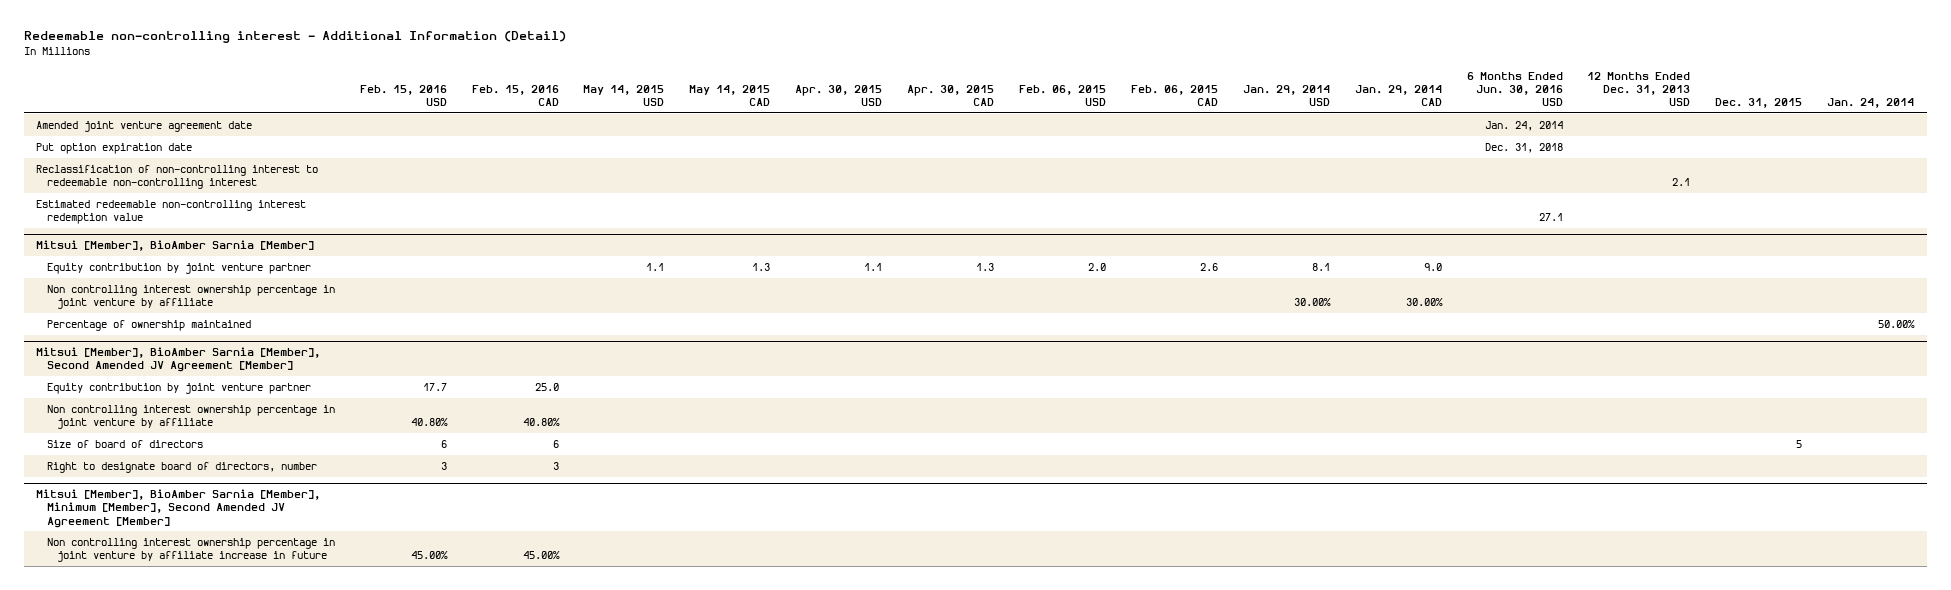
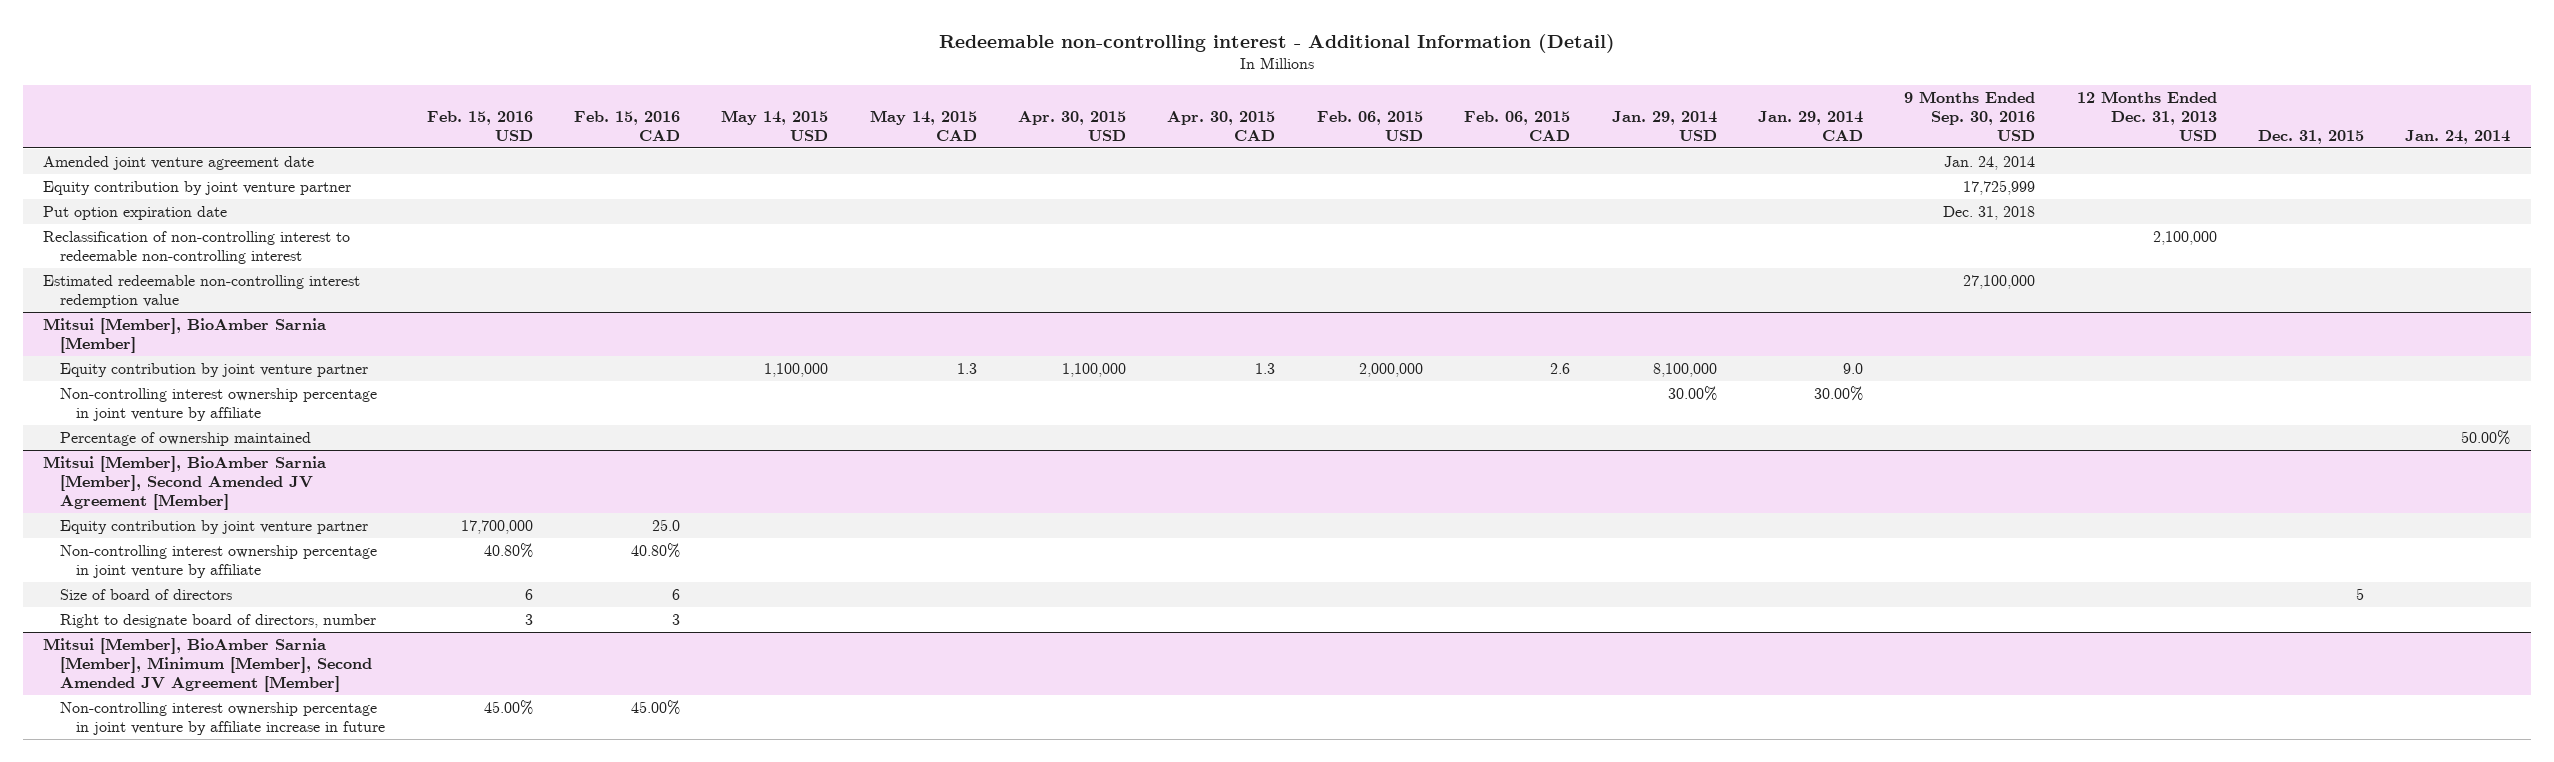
- | Feb. 15, 2016 USD | Feb. 15, 2016 CAD | May 14, 2015 USD | May 14, 2015 CAD | Apr. 30, 2015 USD | Apr. 30, 2015 CAD | Feb. 06, 2015 USD | Feb. 06, 2015 CAD | Jan. 29, 2014 USD | Jan. 29, 2014 CAD | 6 Months Ended Jun. 30, 2016 USD | 12 Months Ended Dec. 31, 2013 USD | Dec. 31, 2015 | Jan. 24, 2014
+ | Feb. 15, 2016 USD | Feb. 15, 2016 CAD | May 14, 2015 USD | May 14, 2015 CAD | Apr. 30, 2015 USD | Apr. 30, 2015 CAD | Feb. 06, 2015 USD | Feb. 06, 2015 CAD | Jan. 29, 2014 USD | Jan. 29, 2014 CAD | 9 Months Ended Sep. 30, 2016 USD | 12 Months Ended Dec. 31, 2013 USD | Dec. 31, 2015 | Jan. 24, 2014
+ Equity contribution by joint venture partner | | | | | | | | | | | 17,725,999 | | |
- Reclassification of non-controlling interest to redeemable non-controlling interest | | | | | | | | | | | | 2.1 | |
+ Reclassification of non-controlling interest to redeemable non-controlling interest | | | | | | | | | | | | 2,100,000 | |
@ Mitsui [Member], BioAmber Sarnia [Member]
- Equity contribution by joint venture partner | | | 1.1 | 1.3 | 1.1 | 1.3 | 2.0 | 2.6 | 8.1 | 9.0 | | | |
- Non controlling interest ownership percentage in joint venture by affiliate | | | | | | | | | 30.00% | 30.00% | | | |
+ Equity contribution by joint venture partner | | | 1,100,000 | 1.3 | 1,100,000 | 1.3 | 2,000,000 | 2.6 | 8,100,000 | 9.0 | | | |
+ Non-controlling interest ownership percentage in joint venture by affiliate | | | | | | | | | 30.00% | 30.00% | | | |
@ Mitsui [Member], BioAmber Sarnia [Member], Second Amended JV Agreement [Member]
- Equity contribution by joint venture partner | 17.7 | 25.0 | | | | | | | | | | | |
- Non controlling interest ownership percentage in joint venture by affiliate | 40.80% | 40.80% | | | | | | | | | | | |
+ Equity contribution by joint venture partner | 17,700,000 | 25.0 | | | | | | | | | | | |
+ Non-controlling interest ownership percentage in joint venture by affiliate | 40.80% | 40.80% | | | | | | | | | | | |
@ Mitsui [Member], BioAmber Sarnia [Member], Minimum [Member], Second Amended JV Agreement [Member]
- Non controlling interest ownership percentage in joint venture by affiliate increase in future | 45.00% | 45.00% | | | | | | | | | | | |
+ Non-controlling interest ownership percentage in joint venture by affiliate increase in future | 45.00% | 45.00% | | | | | | | | | | | |

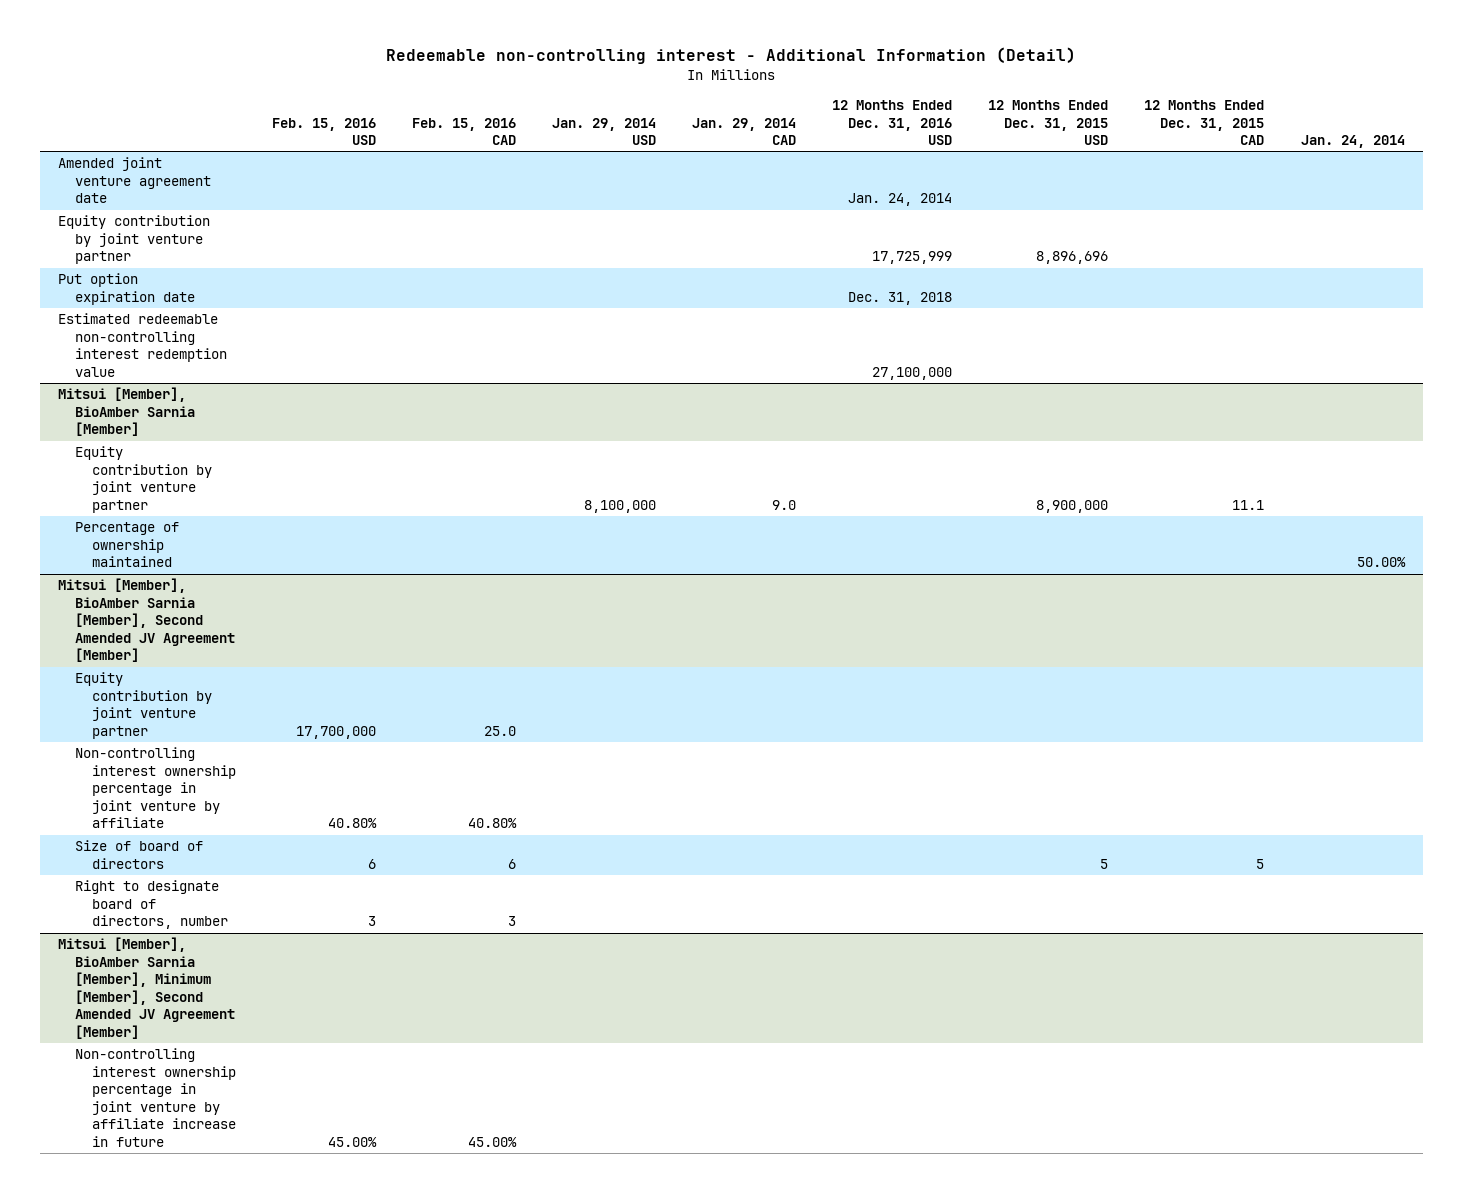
- | Feb. 15, 2016 USD | Feb. 15, 2016 CAD | May 14, 2015 USD | May 14, 2015 CAD | Apr. 30, 2015 USD | Apr. 30, 2015 CAD | Feb. 06, 2015 USD | Feb. 06, 2015 CAD | Jan. 29, 2014 USD | Jan. 29, 2014 CAD | 9 Months Ended Sep. 30, 2016 USD | 12 Months Ended Dec. 31, 2013 USD | Dec. 31, 2015 | Jan. 24, 2014
+ | Feb. 15, 2016 USD | Feb. 15, 2016 CAD | Jan. 29, 2014 USD | Jan. 29, 2014 CAD | 12 Months Ended Dec. 31, 2016 USD | 12 Months Ended Dec. 31, 2015 USD | 12 Months Ended Dec. 31, 2015 CAD | Jan. 24, 2014
- Reclassification of non-controlling interest to redeemable non-controlling interest | | | | | | | | | | | | 2,100,000 | |
@ Mitsui [Member], BioAmber Sarnia [Member]
- Non-controlling interest ownership percentage in joint venture by affiliate | | | | | | | | | 30.00% | 30.00% | | | |

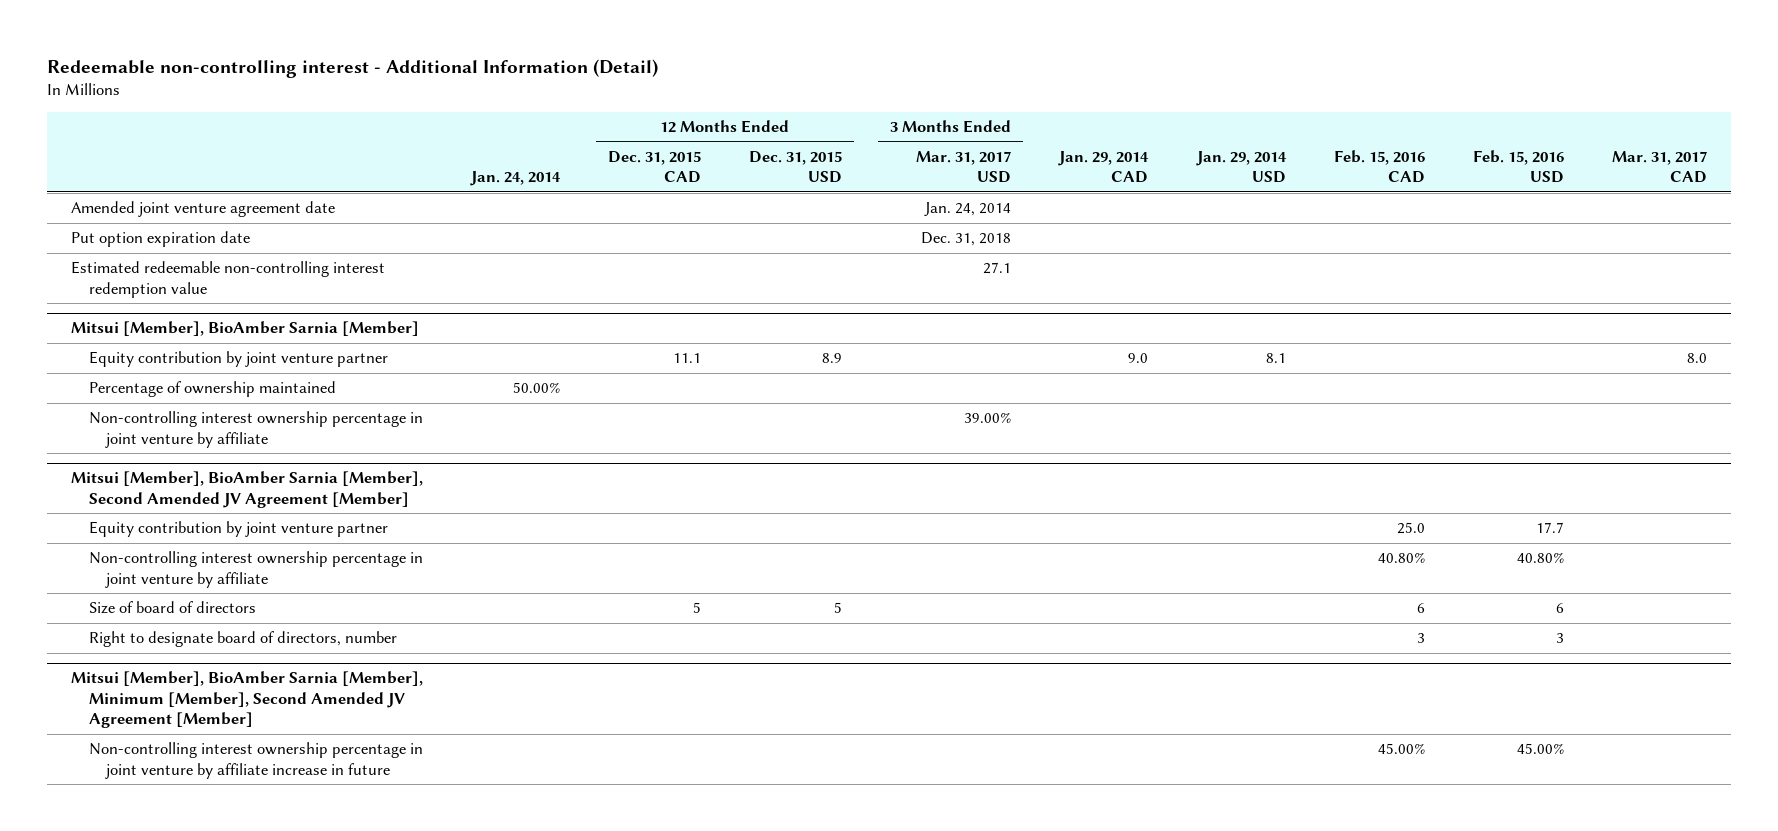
- | Feb. 15, 2016 USD | Feb. 15, 2016 CAD | Jan. 29, 2014 USD | Jan. 29, 2014 CAD | 12 Months Ended Dec. 31, 2016 USD | 12 Months Ended Dec. 31, 2015 USD | 12 Months Ended Dec. 31, 2015 CAD | Jan. 24, 2014
+ | Jan. 24, 2014 | 12 Months Ended Dec. 31, 2015 CAD | 12 Months Ended Dec. 31, 2015 USD | 3 Months Ended Mar. 31, 2017 USD | Jan. 29, 2014 CAD | Jan. 29, 2014 USD | Feb. 15, 2016 CAD | Feb. 15, 2016 USD | Mar. 31, 2017 CAD
- Equity contribution by joint venture partner | | | | | 17,725,999 | 8,896,696 | |
@ Mitsui [Member], BioAmber Sarnia [Member]
- Equity contribution by joint venture partner | | | 8,100,000 | 9.0 | | 8,900,000 | 11.1 |
+ Equity contribution by joint venture partner | | 11.1 | 8.9 | | 9.0 | 8.1 | | | 8.0
+ Non-controlling interest ownership percentage in joint venture by affiliate | | | | 39.00% | | | | |
@ Mitsui [Member], BioAmber Sarnia [Member], Second Amended JV Agreement [Member]
- Equity contribution by joint venture partner | 17,700,000 | 25.0 | | | | | |
+ Equity contribution by joint venture partner | | | | | | | 25.0 | 17.7 |

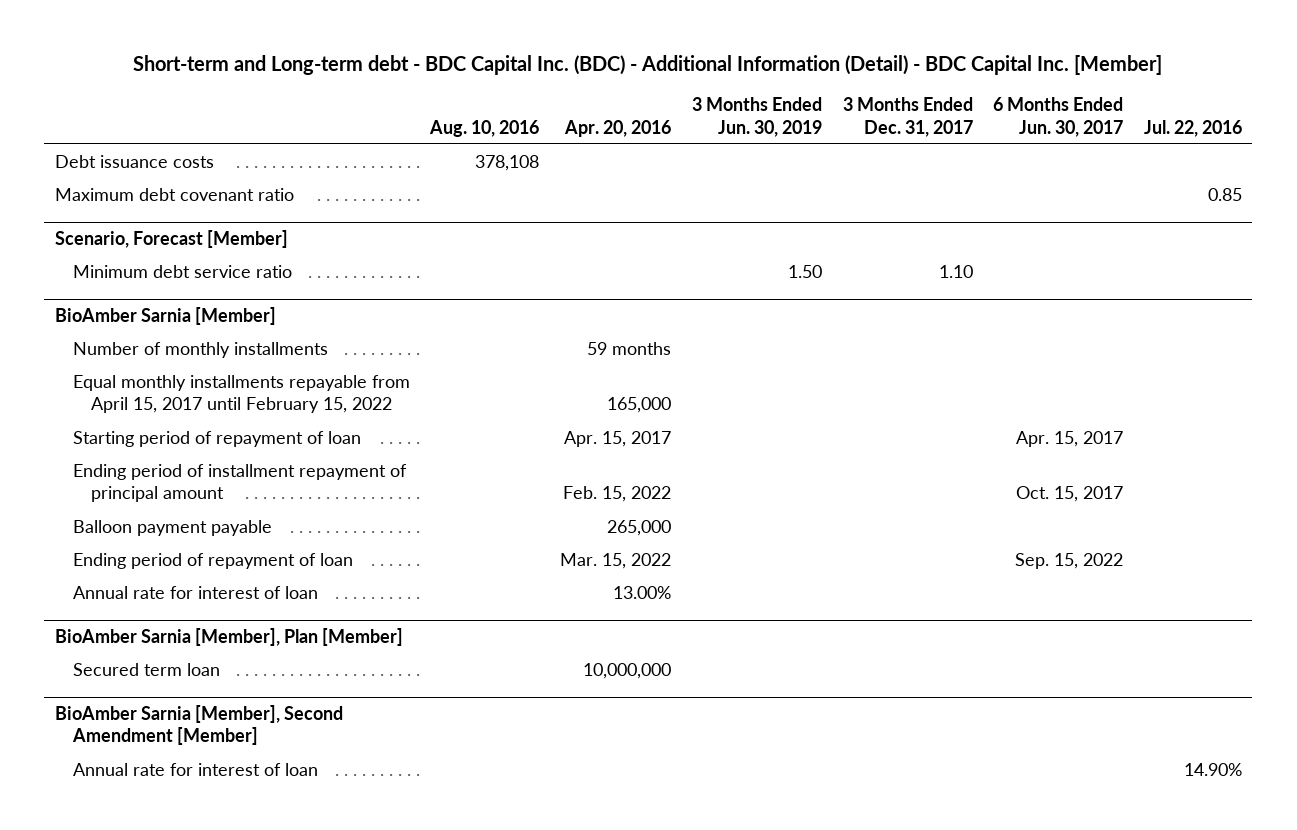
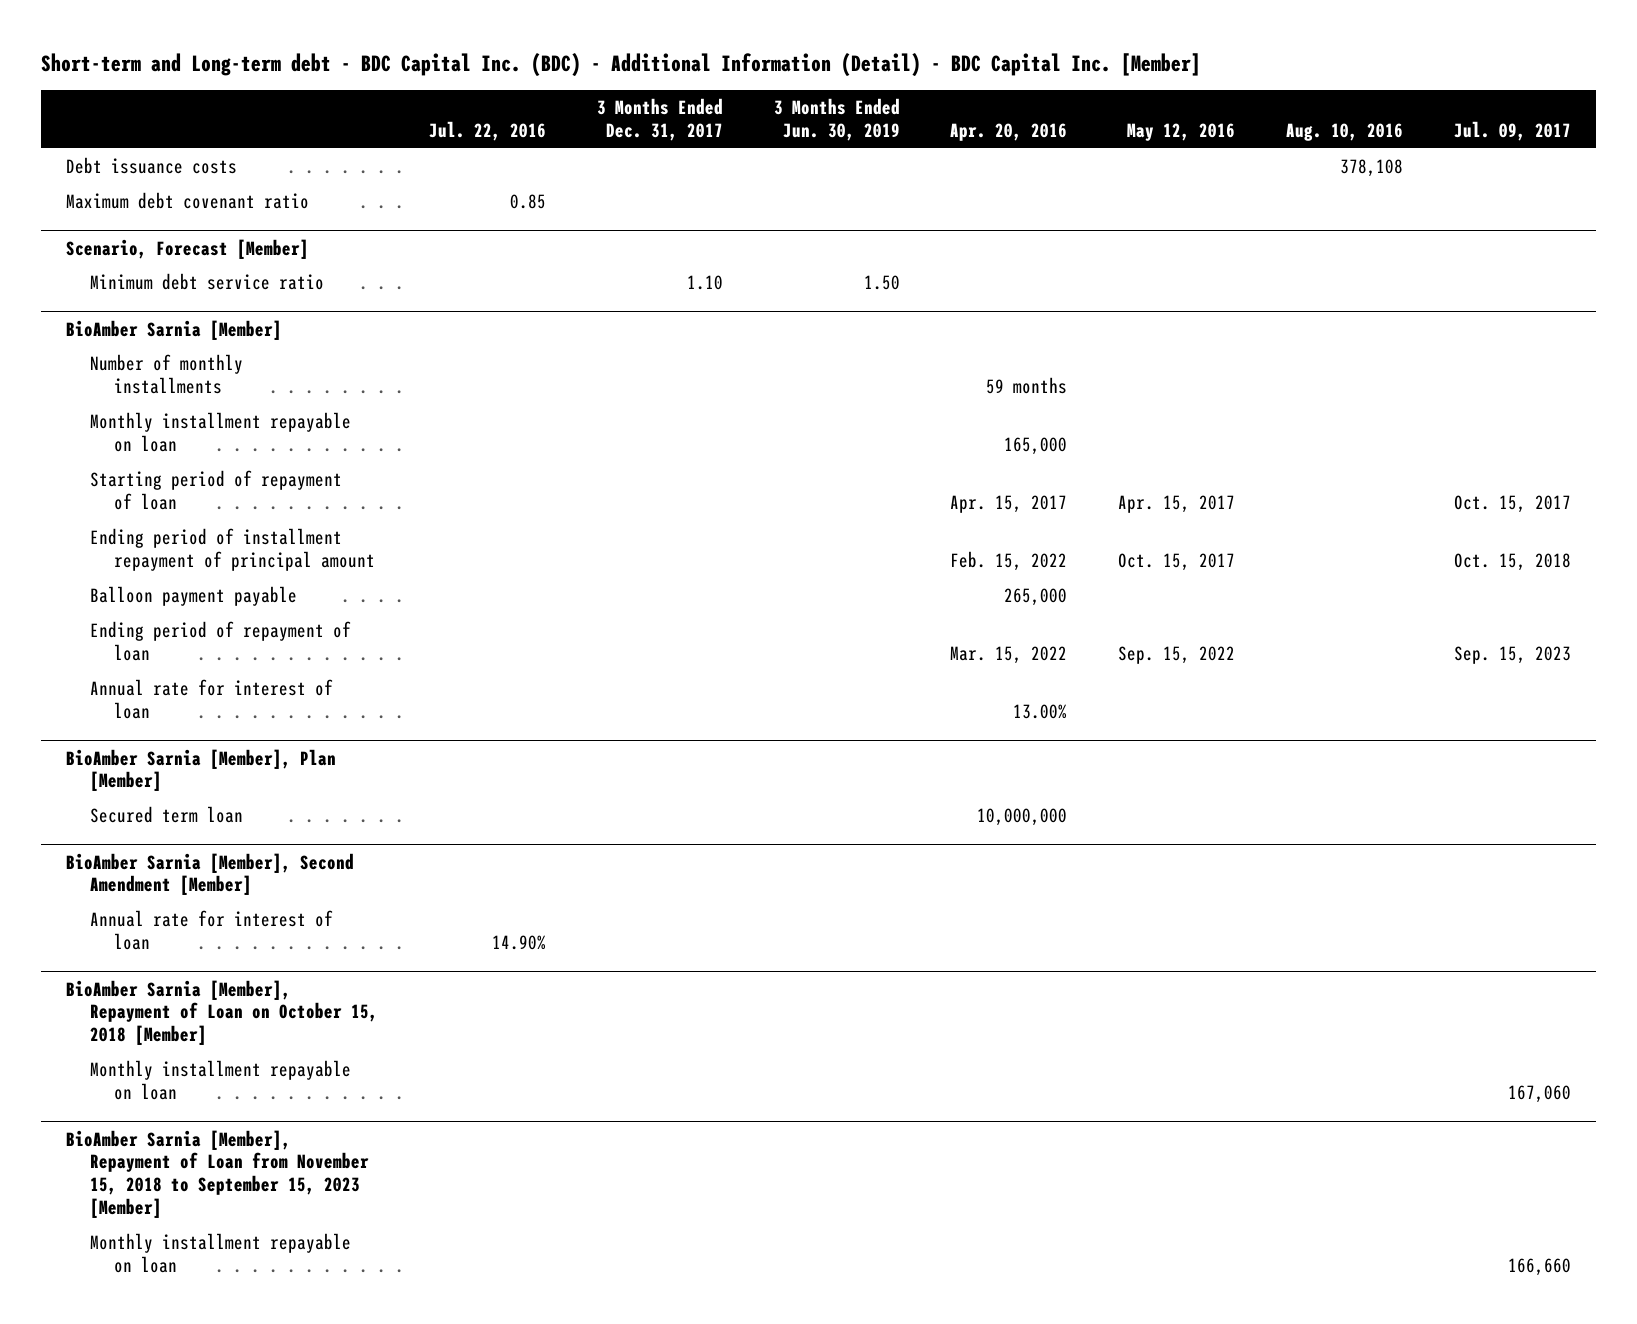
- | Aug. 10, 2016 | Apr. 20, 2016 | 3 Months Ended Jun. 30, 2019 | 3 Months Ended Dec. 31, 2017 | 6 Months Ended Jun. 30, 2017 | Jul. 22, 2016
+ | Jul. 22, 2016 | 3 Months Ended Dec. 31, 2017 | 3 Months Ended Jun. 30, 2019 | Apr. 20, 2016 | May 12, 2016 | Aug. 10, 2016 | Jul. 09, 2017
@ BioAmber Sarnia [Member]
- Equal monthly installments repayable from April 15, 2017 until February 15, 2022 | | 165,000 | | | |
+ Monthly installment repayable on loan | | | | 165,000 | | |
+ BioAmber Sarnia [Member], Repayment of Loan on October 15, 2018 [Member]
+ Monthly installment repayable on loan | | | | | | | 167,060
+ BioAmber Sarnia [Member], Repayment of Loan from November 15, 2018 to September 15, 2023 [Member]
+ Monthly installment repayable on loan | | | | | | | 166,660

